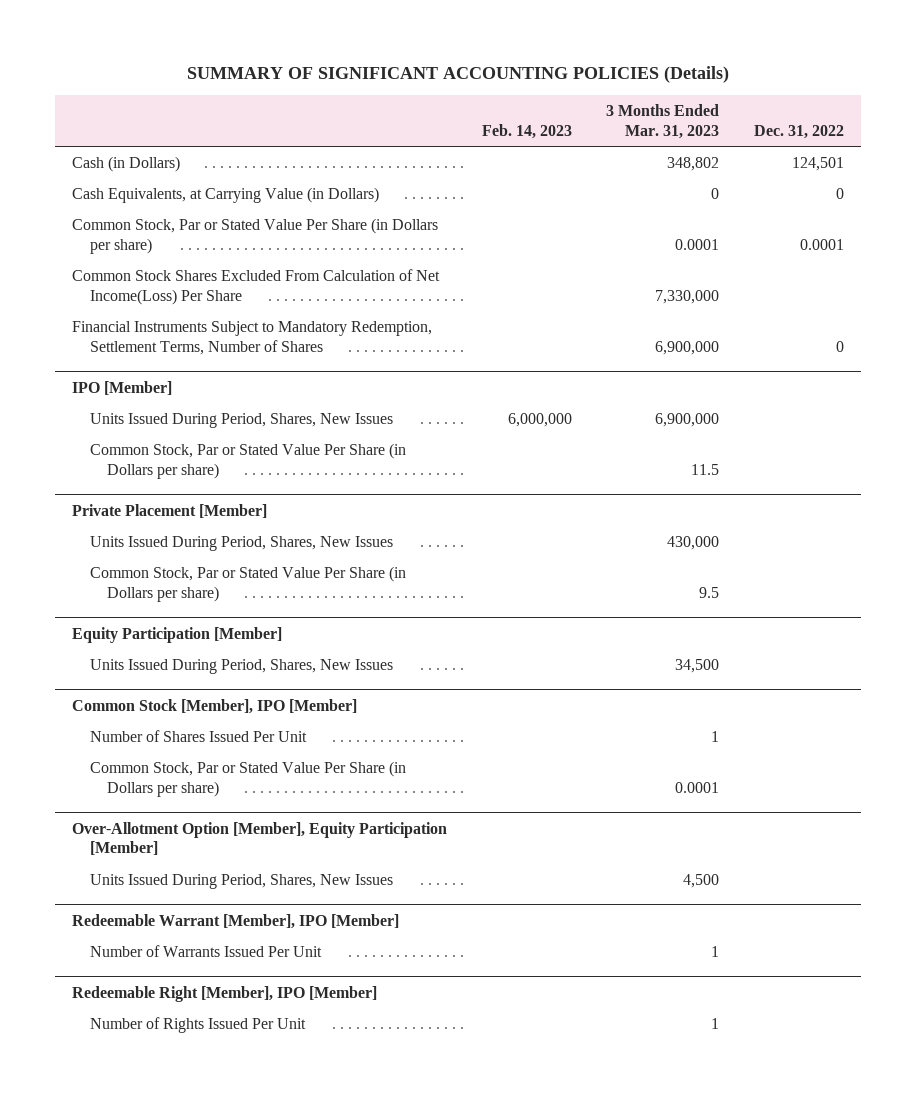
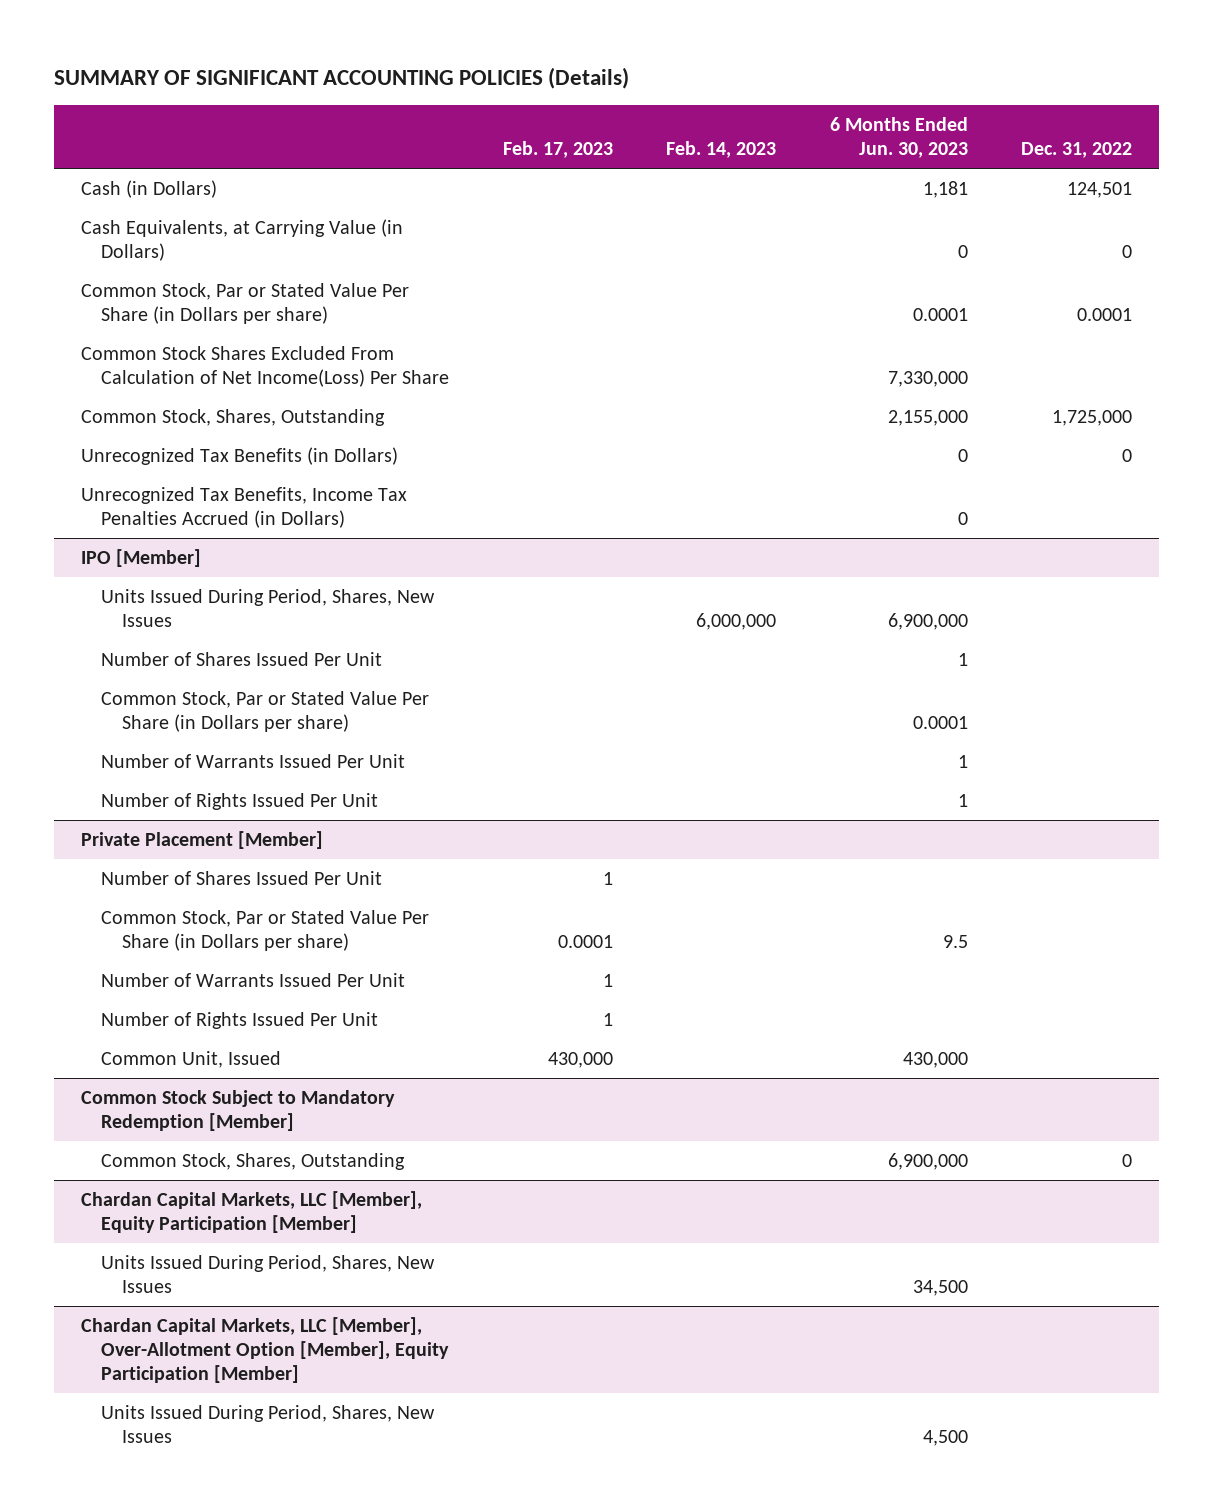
- | Feb. 14, 2023 | 3 Months Ended Mar. 31, 2023 | Dec. 31, 2022
+ | Feb. 17, 2023 | Feb. 14, 2023 | 6 Months Ended Jun. 30, 2023 | Dec. 31, 2022
- Financial Instruments Subject to Mandatory Redemption, Settlement Terms, Number of Shares | | 6,900,000 | 0
+ Common Stock, Shares, Outstanding | | | 2,155,000 | 1,725,000
+ Unrecognized Tax Benefits (in Dollars) | | | 0 | 0
+ Unrecognized Tax Benefits, Income Tax Penalties Accrued (in Dollars) | | | 0 |
@ IPO [Member]
+ Number of Shares Issued Per Unit | | | 1 |
+ Number of Warrants Issued Per Unit | | | 1 |
+ Number of Rights Issued Per Unit | | | 1 |
@ Private Placement [Member]
- Units Issued During Period, Shares, New Issues | | 430,000 |
+ Number of Shares Issued Per Unit | 1 | | |
- Equity Participation [Member]
@ Private Placement [Member]
+ Number of Warrants Issued Per Unit | 1 | | |
+ Number of Rights Issued Per Unit | 1 | | |
+ Common Unit, Issued | 430,000 | | 430,000 |
+ Common Stock Subject to Mandatory Redemption [Member]
+ Common Stock, Shares, Outstanding | | | 6,900,000 | 0
+ Chardan Capital Markets, LLC [Member], Equity Participation [Member]
- Common Stock [Member], IPO [Member]
- Number of Shares Issued Per Unit | | 1 |
- Common Stock, Par or Stated Value Per Share (in Dollars per share) | | 0.0001 |
- Over-Allotment Option [Member], Equity Participation [Member]
+ Chardan Capital Markets, LLC [Member], Over-Allotment Option [Member], Equity Participation [Member]
- Redeemable Warrant [Member], IPO [Member]
- Number of Warrants Issued Per Unit | | 1 |
- Redeemable Right [Member], IPO [Member]
- Number of Rights Issued Per Unit | | 1 |

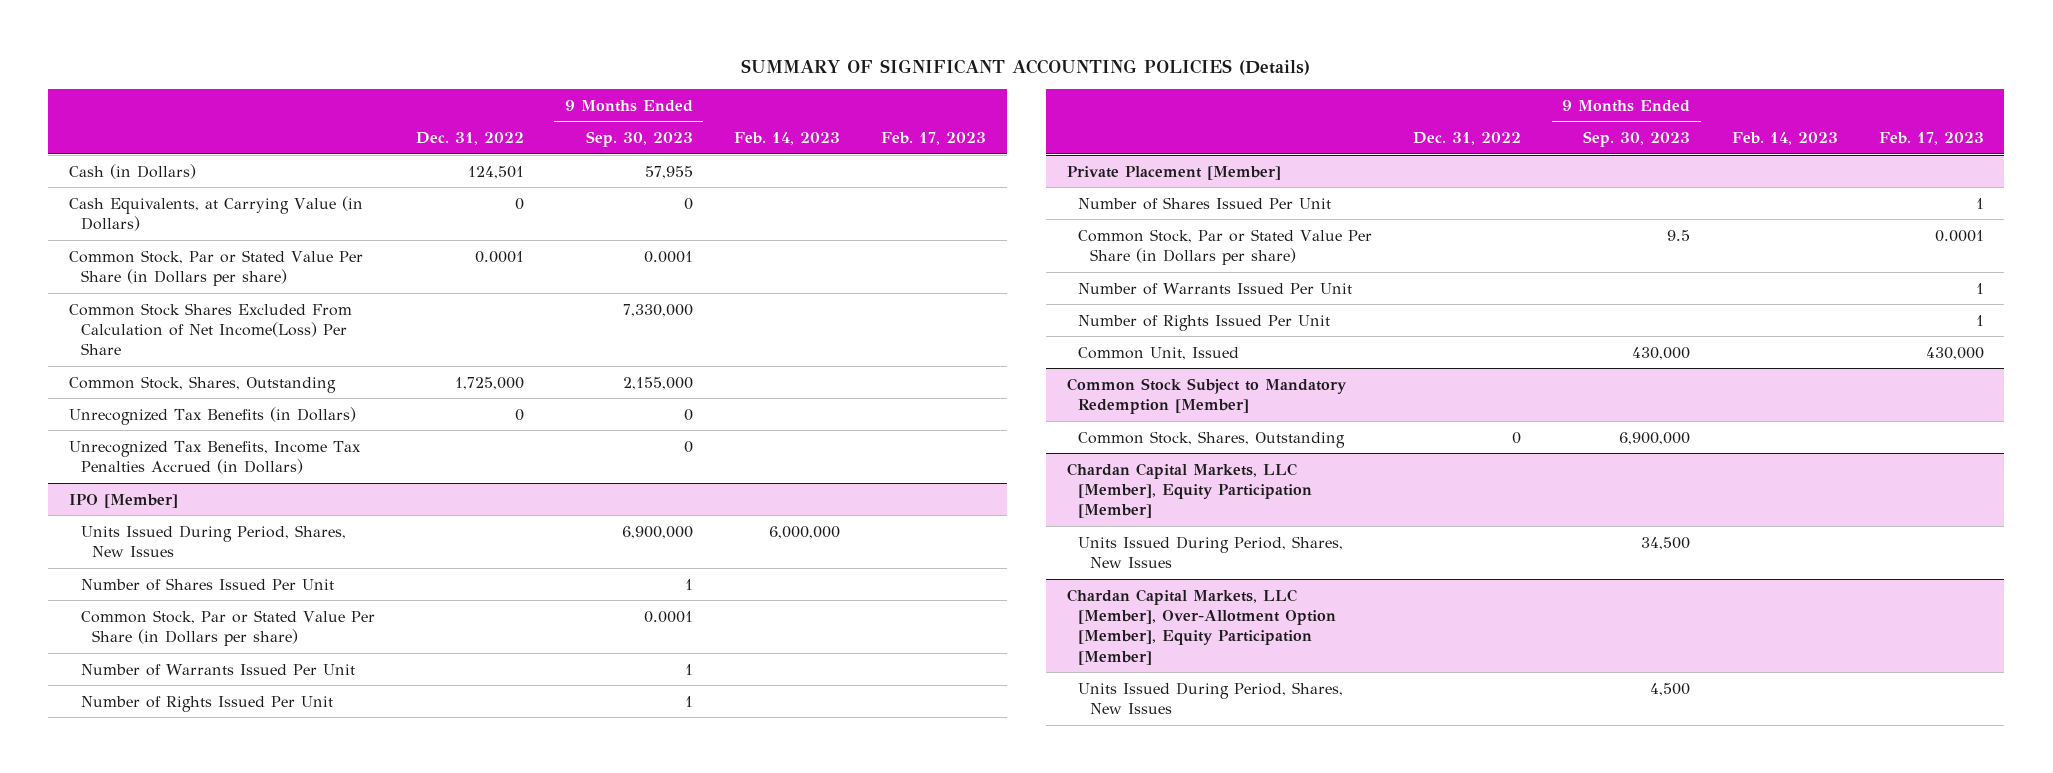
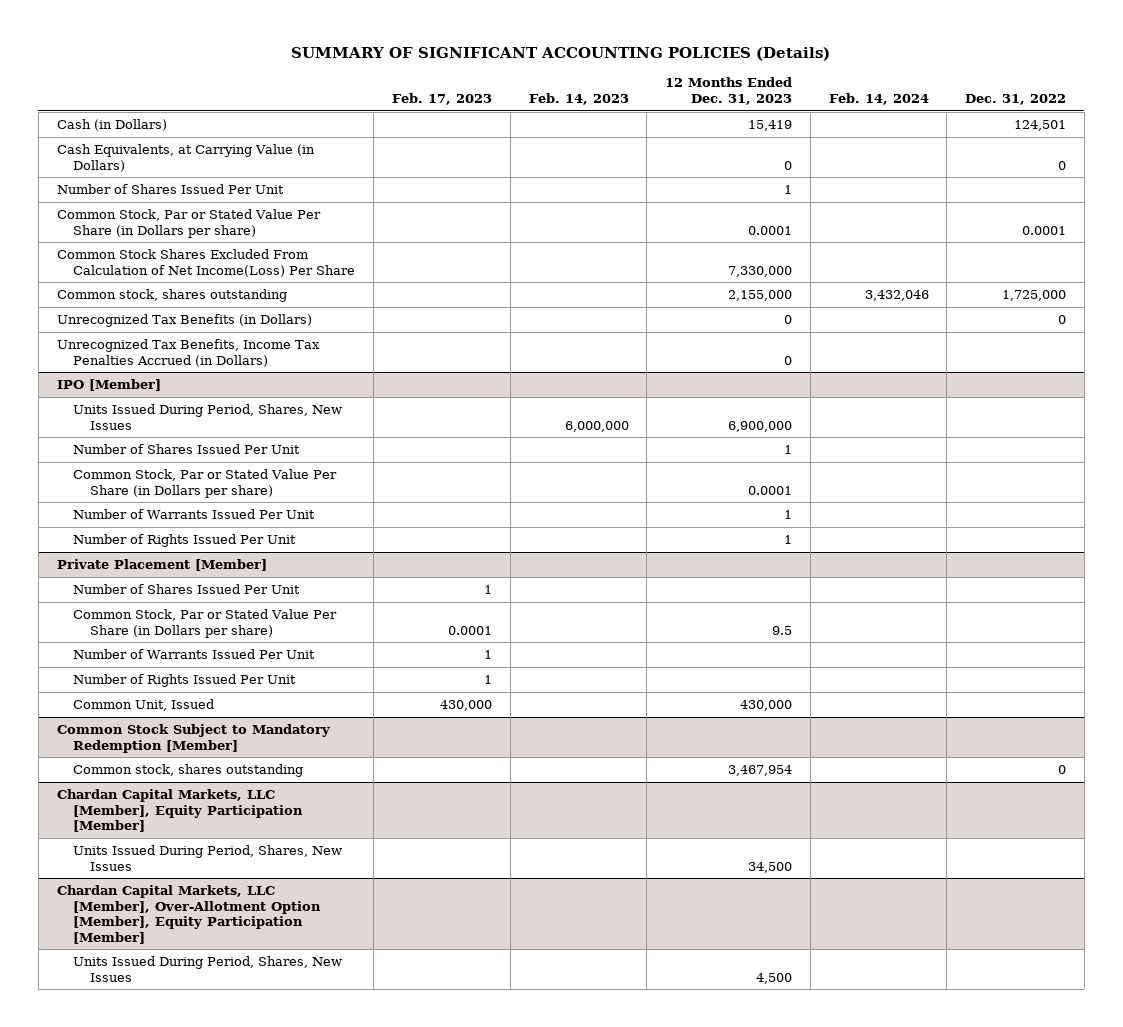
- | Dec. 31, 2022 | 9 Months Ended Sep. 30, 2023 | Feb. 14, 2023 | Feb. 17, 2023
+ | Feb. 17, 2023 | Feb. 14, 2023 | 12 Months Ended Dec. 31, 2023 | Feb. 14, 2024 | Dec. 31, 2022
+ Number of Shares Issued Per Unit | | | 1 | |
- Common Stock, Shares, Outstanding | 1,725,000 | 2,155,000 | |
+ Common stock, shares outstanding | | | 2,155,000 | 3,432,046 | 1,725,000
@ Common Stock Subject to Mandatory Redemption [Member]
- Common Stock, Shares, Outstanding | 0 | 6,900,000 | |
+ Common stock, shares outstanding | | | 3,467,954 | | 0

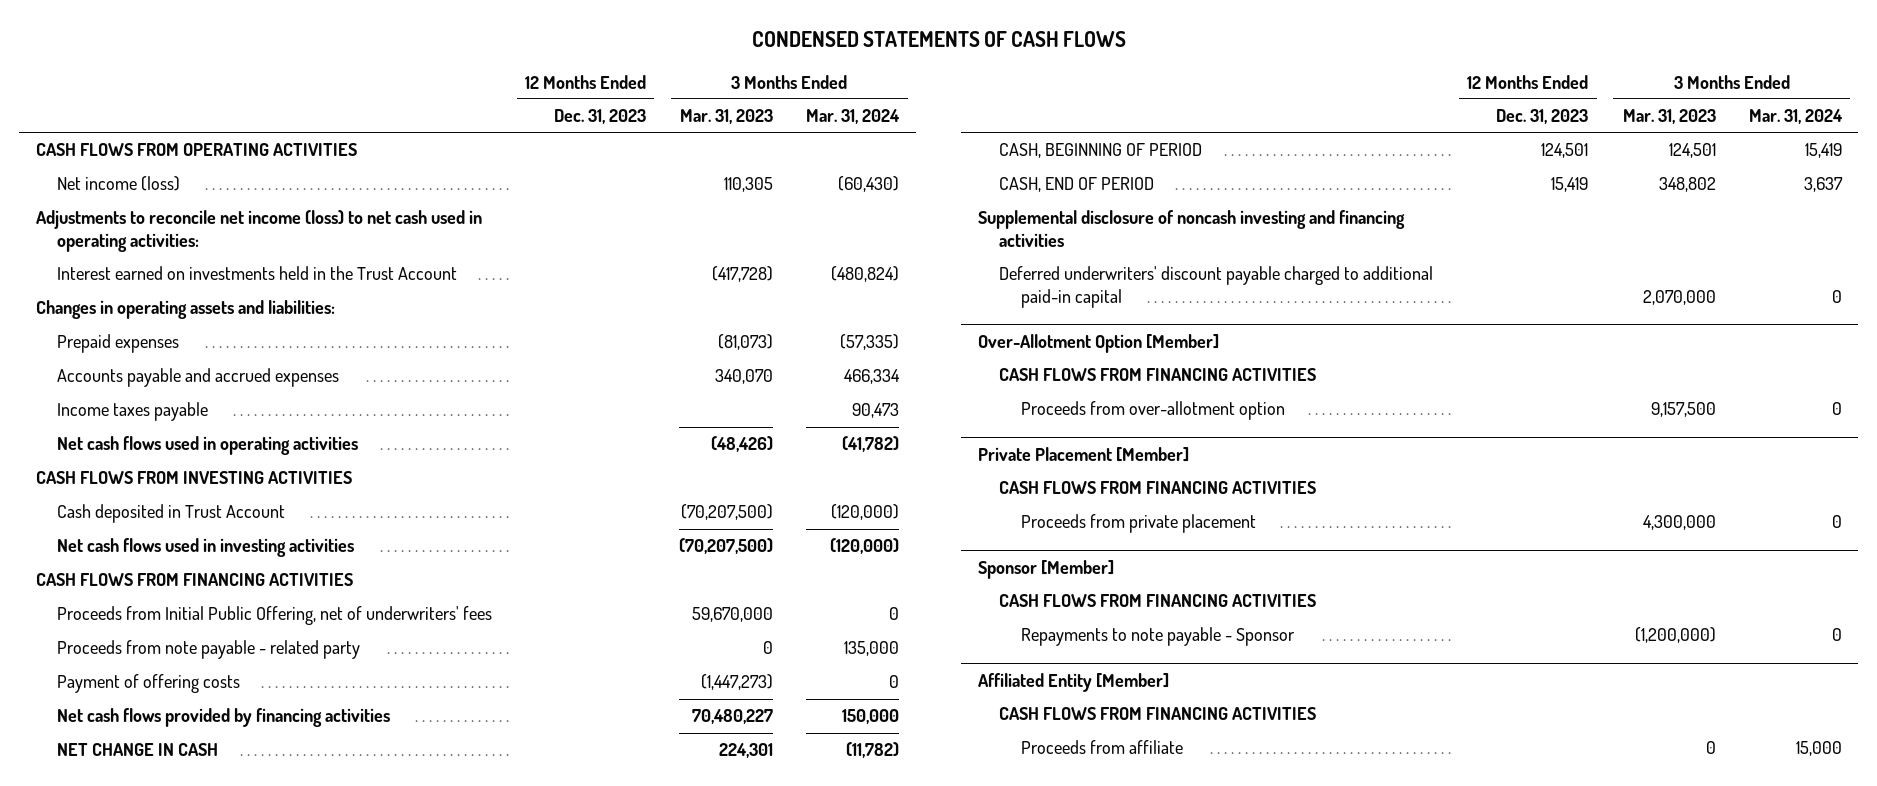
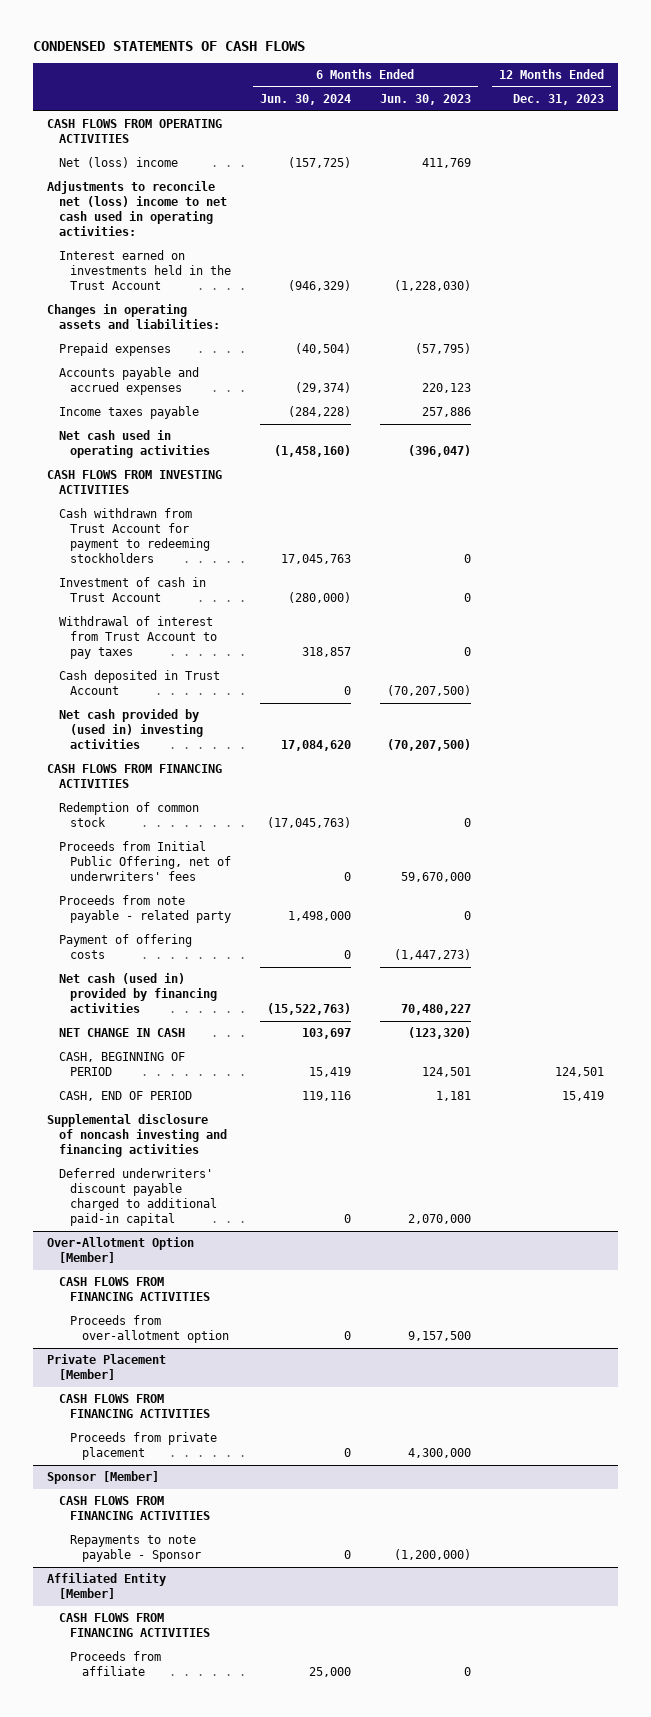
- | 12 Months Ended Dec. 31, 2023 | 3 Months Ended Mar. 31, 2023 | 3 Months Ended Mar. 31, 2024
+ | 6 Months Ended Jun. 30, 2024 | 6 Months Ended Jun. 30, 2023 | 12 Months Ended Dec. 31, 2023
- Net income (loss) | | 110,305 | (60,430)
- Adjustments to reconcile net income (loss) to net cash used in operating activities:
+ Net (loss) income | (157,725) | 411,769 |
+ Adjustments to reconcile net (loss) income to net cash used in operating activities:
- Net cash flows used in operating activities | | (48,426) | (41,782)
+ Net cash used in operating activities | (1,458,160) | (396,047) |
+ Cash withdrawn from Trust Account for payment to redeeming stockholders | 17,045,763 | 0 |
+ Investment of cash in Trust Account | (280,000) | 0 |
+ Withdrawal of interest from Trust Account to pay taxes | 318,857 | 0 |
- Net cash flows used in investing activities | | (70,207,500) | (120,000)
+ Net cash provided by (used in) investing activities | 17,084,620 | (70,207,500) |
+ Redemption of common stock | (17,045,763) | 0 |
- Net cash flows provided by financing activities | | 70,480,227 | 150,000
+ Net cash (used in) provided by financing activities | (15,522,763) | 70,480,227 |

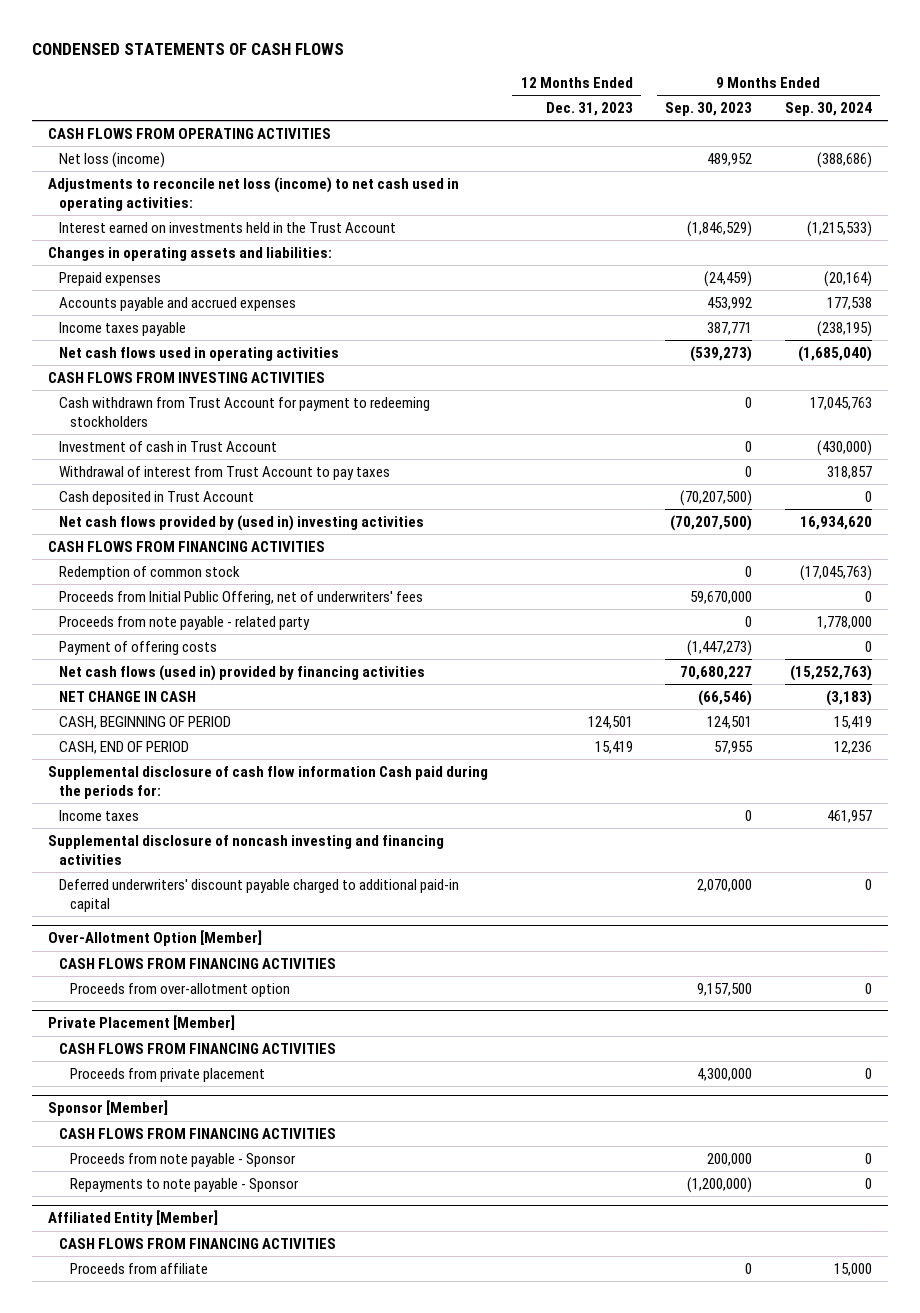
- | 6 Months Ended Jun. 30, 2024 | 6 Months Ended Jun. 30, 2023 | 12 Months Ended Dec. 31, 2023
+ | 12 Months Ended Dec. 31, 2023 | 9 Months Ended Sep. 30, 2023 | 9 Months Ended Sep. 30, 2024
- Net (loss) income | (157,725) | 411,769 |
- Adjustments to reconcile net (loss) income to net cash used in operating activities:
+ Net loss (income) | | 489,952 | (388,686)
+ Adjustments to reconcile net loss (income) to net cash used in operating activities:
- Net cash used in operating activities | (1,458,160) | (396,047) |
+ Net cash flows used in operating activities | | (539,273) | (1,685,040)
- Net cash provided by (used in) investing activities | 17,084,620 | (70,207,500) |
+ Net cash flows provided by (used in) investing activities | | (70,207,500) | 16,934,620
- Net cash (used in) provided by financing activities | (15,522,763) | 70,480,227 |
+ Net cash flows (used in) provided by financing activities | | 70,680,227 | (15,252,763)
+ Supplemental disclosure of cash flow information Cash paid during the periods for:
+ Income taxes | | 0 | 461,957
@ Sponsor [Member]
+ Proceeds from note payable - Sponsor | | 200,000 | 0

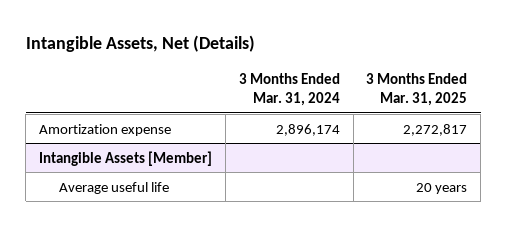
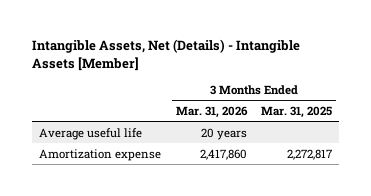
- Intangible Assets, Net (Details)
+ Intangible Assets, Net (Details) - Intangible Assets [Member]
- | 3 Months Ended Mar. 31, 2024 | 3 Months Ended Mar. 31, 2025
+ | 3 Months Ended Mar. 31, 2026 | 3 Months Ended Mar. 31, 2025
+ Average useful life | 20 years |
- Intangible Assets [Member]
- Average useful life | | 20 years

